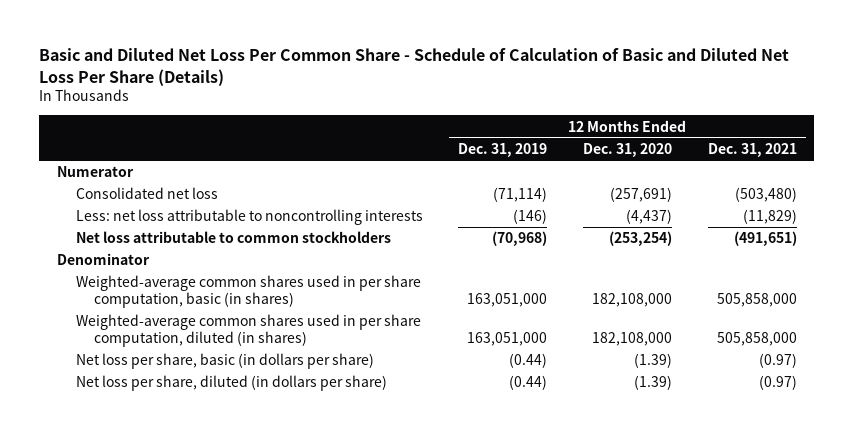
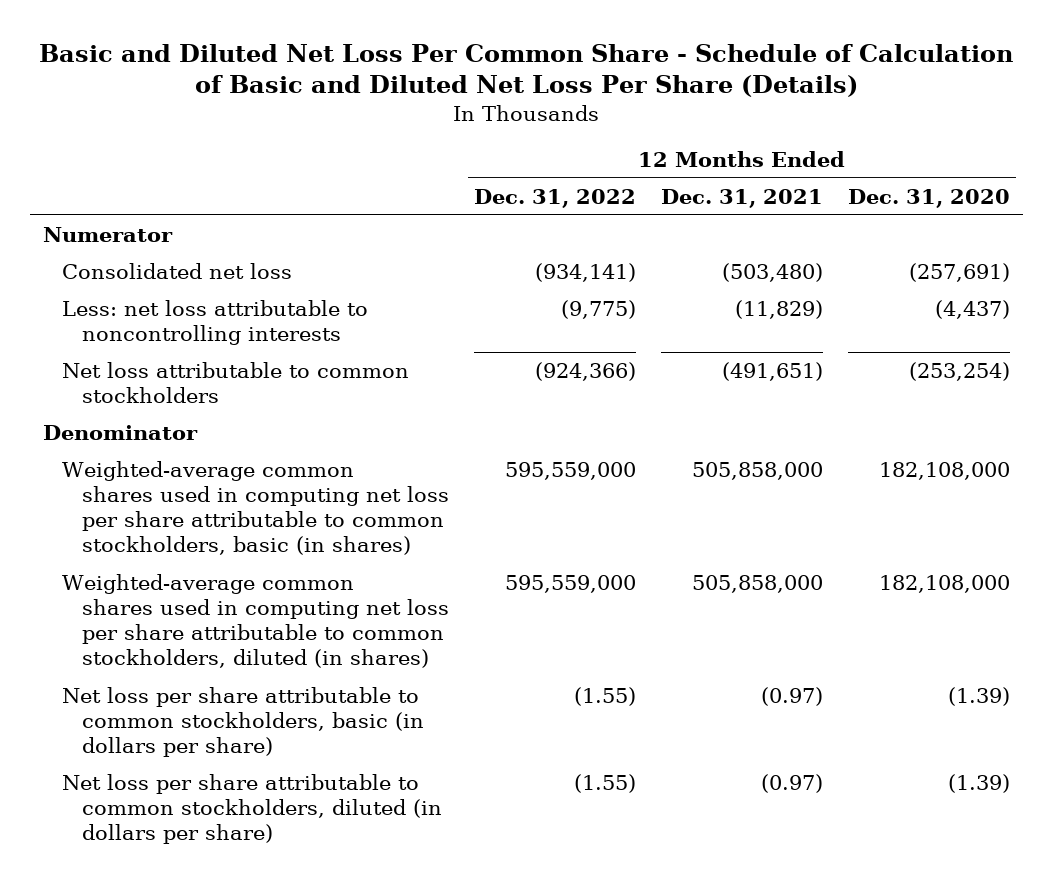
- | 12 Months Ended Dec. 31, 2019 | 12 Months Ended Dec. 31, 2020 | 12 Months Ended Dec. 31, 2021
+ | 12 Months Ended Dec. 31, 2022 | 12 Months Ended Dec. 31, 2021 | 12 Months Ended Dec. 31, 2020
- Weighted-average common shares used in per share computation, basic (in shares) | 163,051,000 | 182,108,000 | 505,858,000
- Weighted-average common shares used in per share computation, diluted (in shares) | 163,051,000 | 182,108,000 | 505,858,000
- Net loss per share, basic (in dollars per share) | (0.44) | (1.39) | (0.97)
- Net loss per share, diluted (in dollars per share) | (0.44) | (1.39) | (0.97)
+ Weighted-average common shares used in computing net loss per share attributable to common stockholders, basic (in shares) | 595,559,000 | 505,858,000 | 182,108,000
+ Weighted-average common shares used in computing net loss per share attributable to common stockholders, diluted (in shares) | 595,559,000 | 505,858,000 | 182,108,000
+ Net loss per share attributable to common stockholders, basic (in dollars per share) | (1.55) | (0.97) | (1.39)
+ Net loss per share attributable to common stockholders, diluted (in dollars per share) | (1.55) | (0.97) | (1.39)

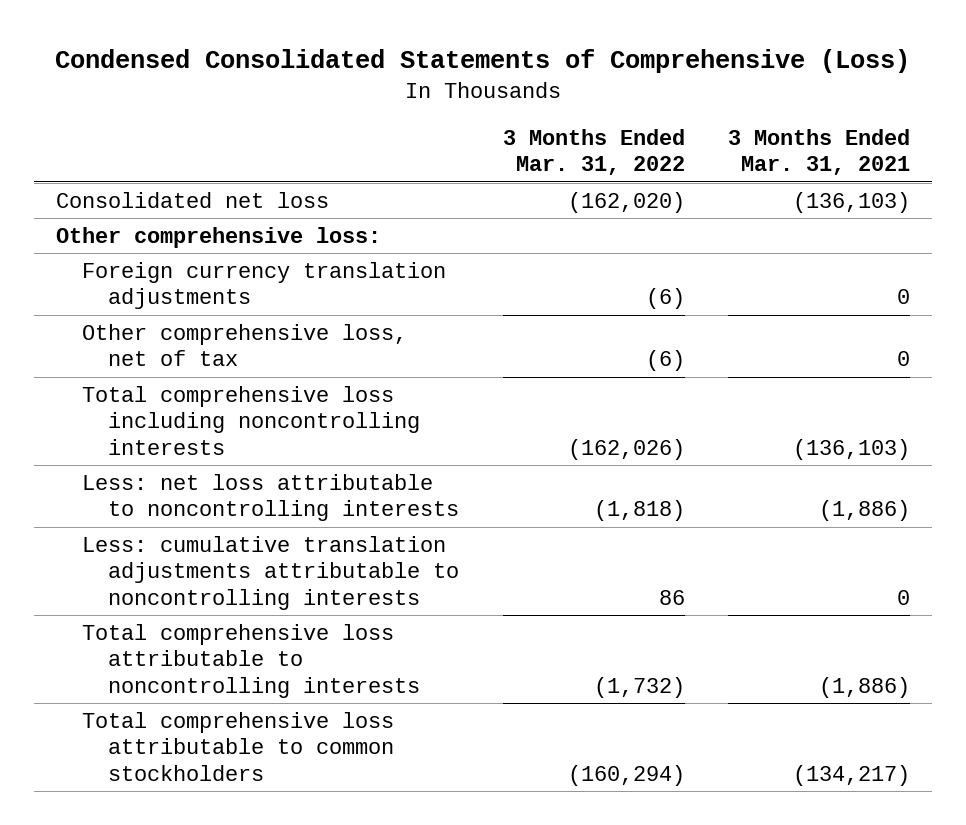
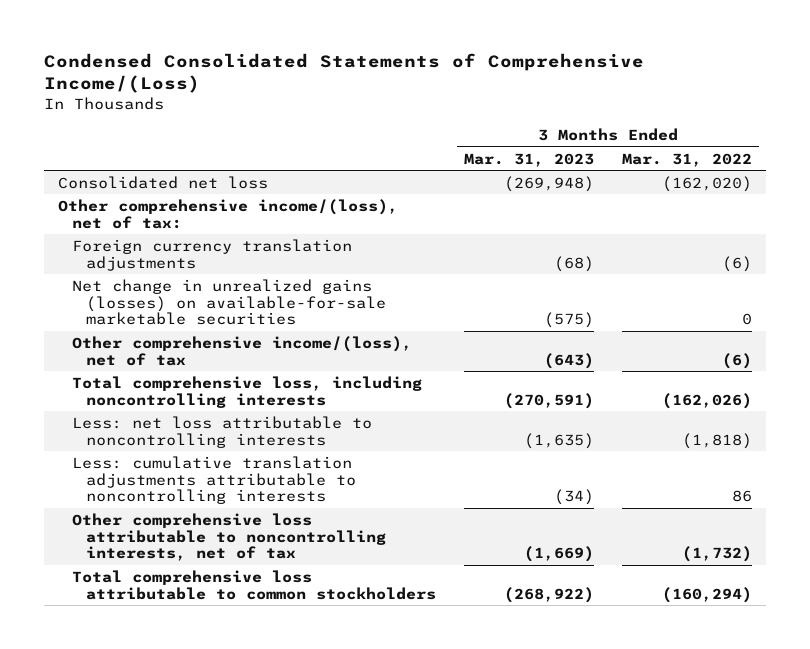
- Condensed Consolidated Statements of Comprehensive (Loss)
+ Condensed Consolidated Statements of Comprehensive Income/(Loss)
- | 3 Months Ended Mar. 31, 2022 | 3 Months Ended Mar. 31, 2021
+ | 3 Months Ended Mar. 31, 2023 | 3 Months Ended Mar. 31, 2022
- Other comprehensive loss:
+ Other comprehensive income/(loss), net of tax:
- Other comprehensive loss, net of tax | (6) | 0
- Total comprehensive loss including noncontrolling interests | (162,026) | (136,103)
+ Net change in unrealized gains (losses) on available-for-sale marketable securities | (575) | 0
+ Other comprehensive income/(loss), net of tax | (643) | (6)
+ Total comprehensive loss, including noncontrolling interests | (270,591) | (162,026)
- Total comprehensive loss attributable to noncontrolling interests | (1,732) | (1,886)
+ Other comprehensive loss attributable to noncontrolling interests, net of tax | (1,669) | (1,732)

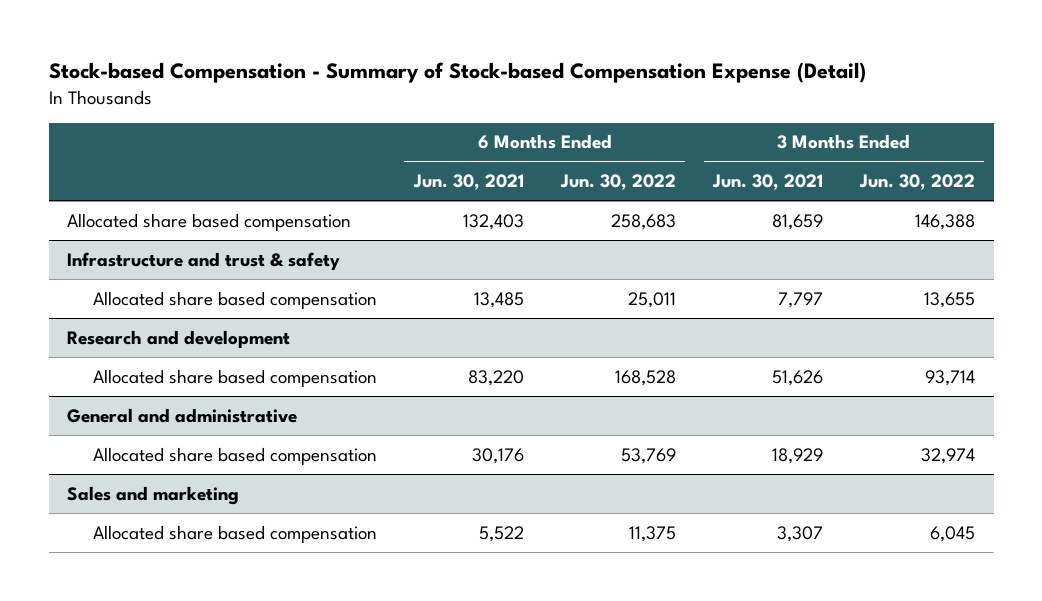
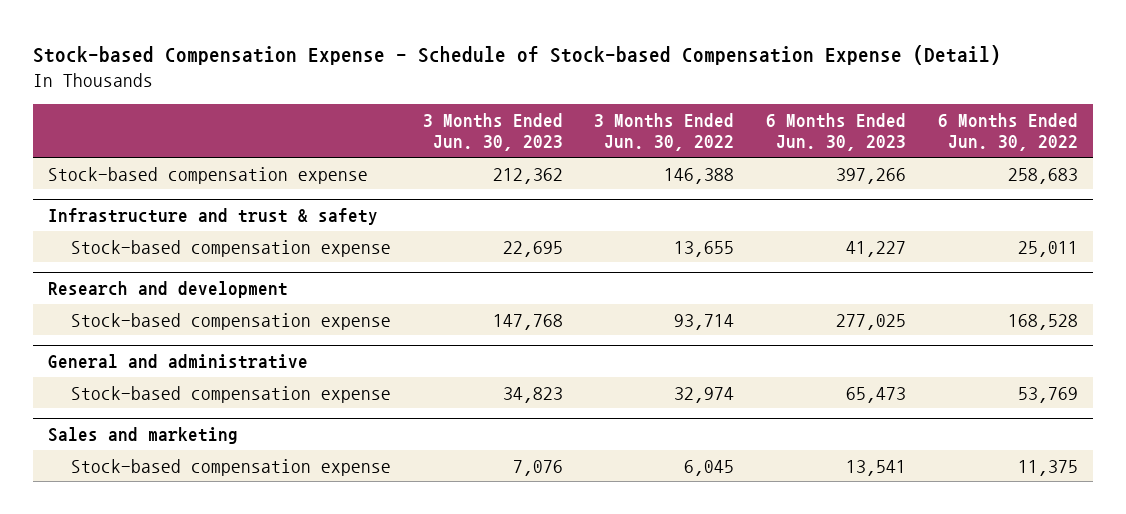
- Stock-based Compensation - Summary of Stock-based Compensation Expense (Detail)
+ Stock-based Compensation Expense - Schedule of Stock-based Compensation Expense (Detail)
- | 6 Months Ended Jun. 30, 2021 | 6 Months Ended Jun. 30, 2022 | 3 Months Ended Jun. 30, 2021 | 3 Months Ended Jun. 30, 2022
+ | 3 Months Ended Jun. 30, 2023 | 3 Months Ended Jun. 30, 2022 | 6 Months Ended Jun. 30, 2023 | 6 Months Ended Jun. 30, 2022
- Allocated share based compensation | 132,403 | 258,683 | 81,659 | 146,388
+ Stock-based compensation expense | 212,362 | 146,388 | 397,266 | 258,683
@ Infrastructure and trust & safety
- Allocated share based compensation | 13,485 | 25,011 | 7,797 | 13,655
+ Stock-based compensation expense | 22,695 | 13,655 | 41,227 | 25,011
@ Research and development
- Allocated share based compensation | 83,220 | 168,528 | 51,626 | 93,714
+ Stock-based compensation expense | 147,768 | 93,714 | 277,025 | 168,528
@ General and administrative
- Allocated share based compensation | 30,176 | 53,769 | 18,929 | 32,974
+ Stock-based compensation expense | 34,823 | 32,974 | 65,473 | 53,769
@ Sales and marketing
- Allocated share based compensation | 5,522 | 11,375 | 3,307 | 6,045
+ Stock-based compensation expense | 7,076 | 6,045 | 13,541 | 11,375

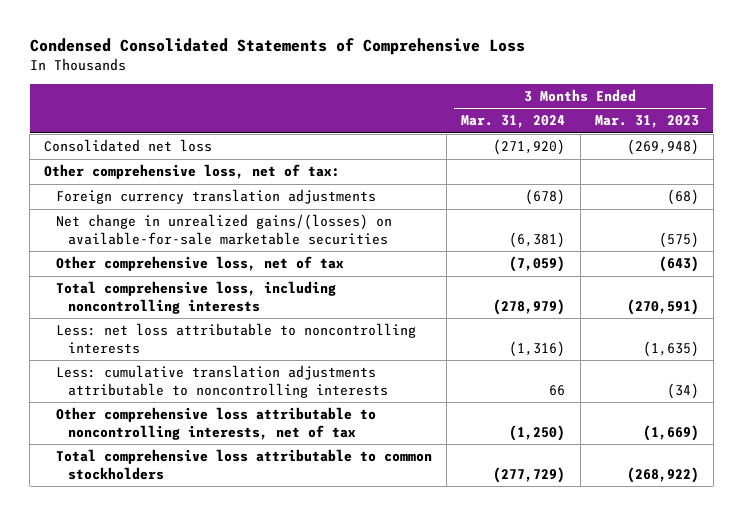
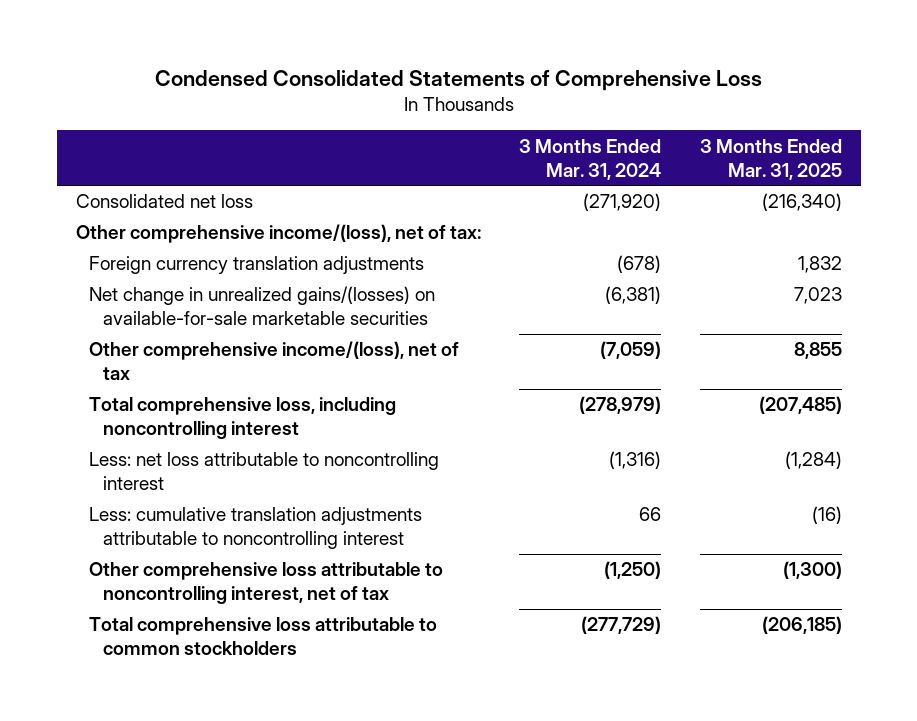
- | 3 Months Ended Mar. 31, 2024 | 3 Months Ended Mar. 31, 2023
+ | 3 Months Ended Mar. 31, 2024 | 3 Months Ended Mar. 31, 2025
- Other comprehensive loss, net of tax:
+ Other comprehensive income/(loss), net of tax:
- Other comprehensive loss, net of tax | (7,059) | (643)
- Total comprehensive loss, including noncontrolling interests | (278,979) | (270,591)
- Less: net loss attributable to noncontrolling interests | (1,316) | (1,635)
- Less: cumulative translation adjustments attributable to noncontrolling interests | 66 | (34)
- Other comprehensive loss attributable to noncontrolling interests, net of tax | (1,250) | (1,669)
+ Other comprehensive income/(loss), net of tax | (7,059) | 8,855
+ Total comprehensive loss, including noncontrolling interest | (278,979) | (207,485)
+ Less: net loss attributable to noncontrolling interest | (1,316) | (1,284)
+ Less: cumulative translation adjustments attributable to noncontrolling interest | 66 | (16)
+ Other comprehensive loss attributable to noncontrolling interest, net of tax | (1,250) | (1,300)

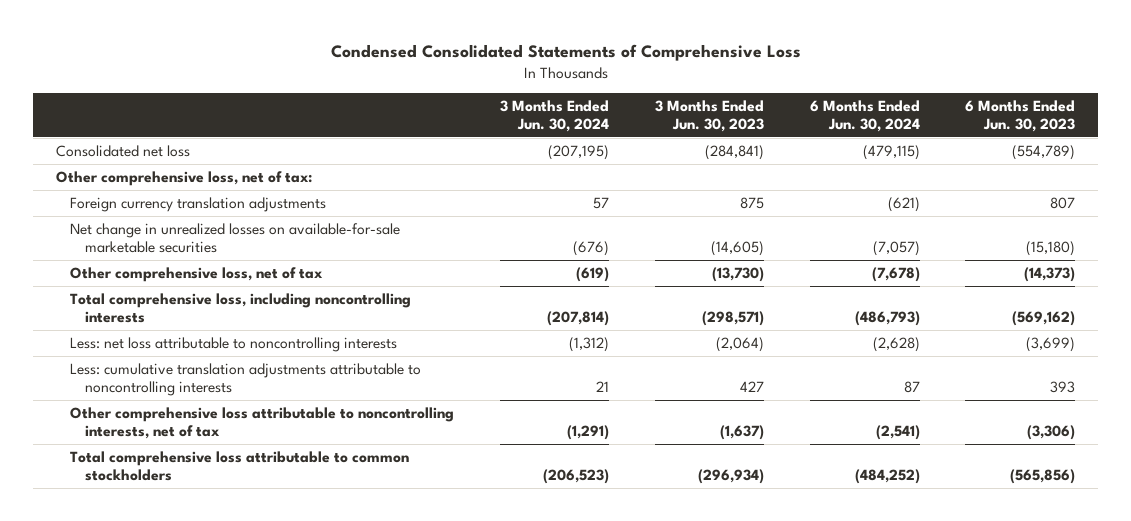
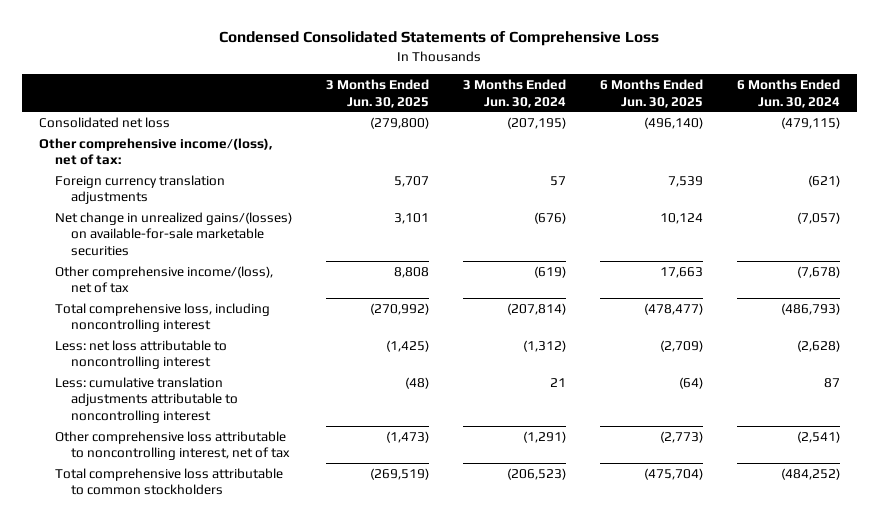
- | 3 Months Ended Jun. 30, 2024 | 3 Months Ended Jun. 30, 2023 | 6 Months Ended Jun. 30, 2024 | 6 Months Ended Jun. 30, 2023
+ | 3 Months Ended Jun. 30, 2025 | 3 Months Ended Jun. 30, 2024 | 6 Months Ended Jun. 30, 2025 | 6 Months Ended Jun. 30, 2024
- Other comprehensive loss, net of tax:
+ Other comprehensive income/(loss), net of tax:
- Net change in unrealized losses on available-for-sale marketable securities | (676) | (14,605) | (7,057) | (15,180)
- Other comprehensive loss, net of tax | (619) | (13,730) | (7,678) | (14,373)
- Total comprehensive loss, including noncontrolling interests | (207,814) | (298,571) | (486,793) | (569,162)
- Less: net loss attributable to noncontrolling interests | (1,312) | (2,064) | (2,628) | (3,699)
- Less: cumulative translation adjustments attributable to noncontrolling interests | 21 | 427 | 87 | 393
- Other comprehensive loss attributable to noncontrolling interests, net of tax | (1,291) | (1,637) | (2,541) | (3,306)
+ Net change in unrealized gains/(losses) on available-for-sale marketable securities | 3,101 | (676) | 10,124 | (7,057)
+ Other comprehensive income/(loss), net of tax | 8,808 | (619) | 17,663 | (7,678)
+ Total comprehensive loss, including noncontrolling interest | (270,992) | (207,814) | (478,477) | (486,793)
+ Less: net loss attributable to noncontrolling interest | (1,425) | (1,312) | (2,709) | (2,628)
+ Less: cumulative translation adjustments attributable to noncontrolling interest | (48) | 21 | (64) | 87
+ Other comprehensive loss attributable to noncontrolling interest, net of tax | (1,473) | (1,291) | (2,773) | (2,541)

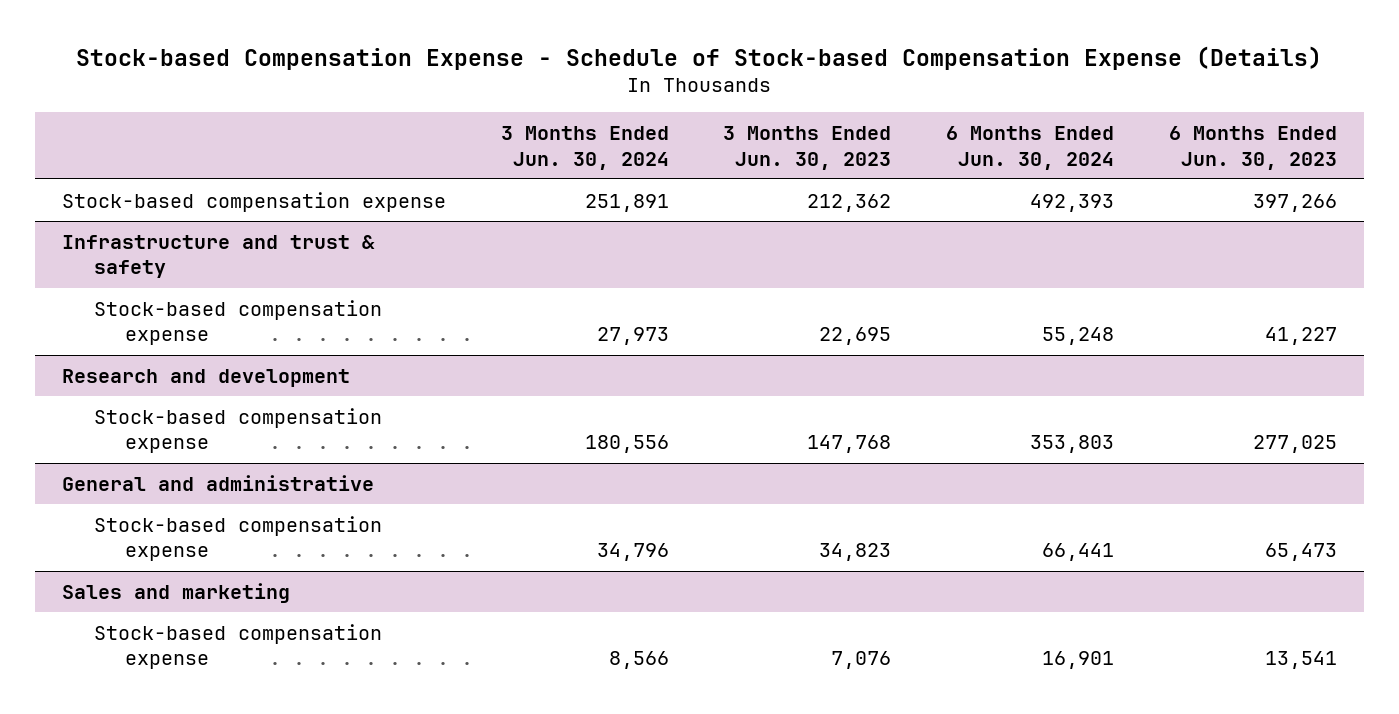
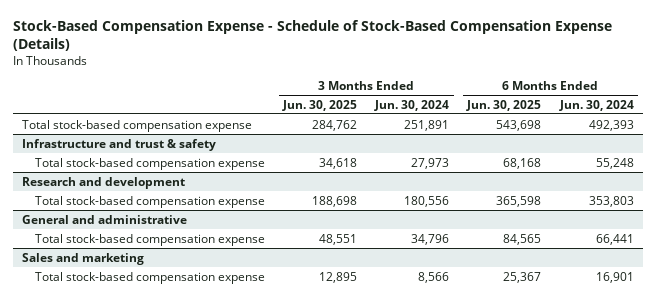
- Stock-based Compensation Expense - Schedule of Stock-based Compensation Expense (Details)
+ Stock-Based Compensation Expense - Schedule of Stock-Based Compensation Expense (Details)
- | 3 Months Ended Jun. 30, 2024 | 3 Months Ended Jun. 30, 2023 | 6 Months Ended Jun. 30, 2024 | 6 Months Ended Jun. 30, 2023
+ | 3 Months Ended Jun. 30, 2025 | 3 Months Ended Jun. 30, 2024 | 6 Months Ended Jun. 30, 2025 | 6 Months Ended Jun. 30, 2024
- Stock-based compensation expense | 251,891 | 212,362 | 492,393 | 397,266
+ Total stock-based compensation expense | 284,762 | 251,891 | 543,698 | 492,393
@ Infrastructure and trust & safety
- Stock-based compensation expense | 27,973 | 22,695 | 55,248 | 41,227
+ Total stock-based compensation expense | 34,618 | 27,973 | 68,168 | 55,248
@ Research and development
- Stock-based compensation expense | 180,556 | 147,768 | 353,803 | 277,025
+ Total stock-based compensation expense | 188,698 | 180,556 | 365,598 | 353,803
@ General and administrative
- Stock-based compensation expense | 34,796 | 34,823 | 66,441 | 65,473
+ Total stock-based compensation expense | 48,551 | 34,796 | 84,565 | 66,441
@ Sales and marketing
- Stock-based compensation expense | 8,566 | 7,076 | 16,901 | 13,541
+ Total stock-based compensation expense | 12,895 | 8,566 | 25,367 | 16,901

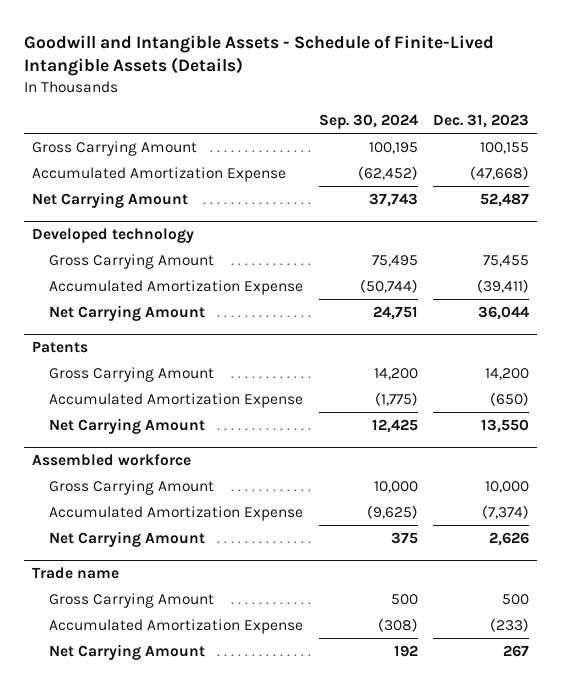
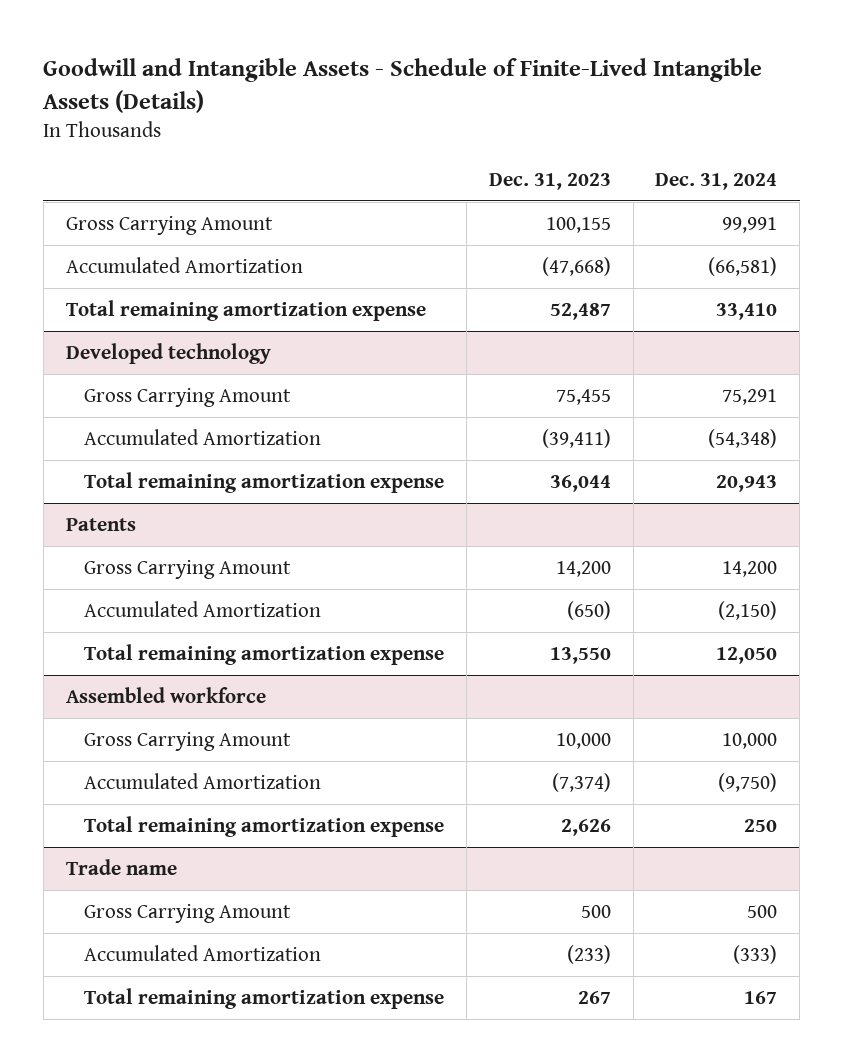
- | Sep. 30, 2024 | Dec. 31, 2023
+ | Dec. 31, 2023 | Dec. 31, 2024
- Accumulated Amortization Expense | (62,452) | (47,668)
- Net Carrying Amount | 37,743 | 52,487
+ Accumulated Amortization | (47,668) | (66,581)
+ Total remaining amortization expense | 52,487 | 33,410
@ Developed technology
- Accumulated Amortization Expense | (50,744) | (39,411)
- Net Carrying Amount | 24,751 | 36,044
+ Accumulated Amortization | (39,411) | (54,348)
+ Total remaining amortization expense | 36,044 | 20,943
@ Patents
- Accumulated Amortization Expense | (1,775) | (650)
- Net Carrying Amount | 12,425 | 13,550
+ Accumulated Amortization | (650) | (2,150)
+ Total remaining amortization expense | 13,550 | 12,050
@ Assembled workforce
- Accumulated Amortization Expense | (9,625) | (7,374)
- Net Carrying Amount | 375 | 2,626
+ Accumulated Amortization | (7,374) | (9,750)
+ Total remaining amortization expense | 2,626 | 250
@ Trade name
- Accumulated Amortization Expense | (308) | (233)
- Net Carrying Amount | 192 | 267
+ Accumulated Amortization | (233) | (333)
+ Total remaining amortization expense | 267 | 167

